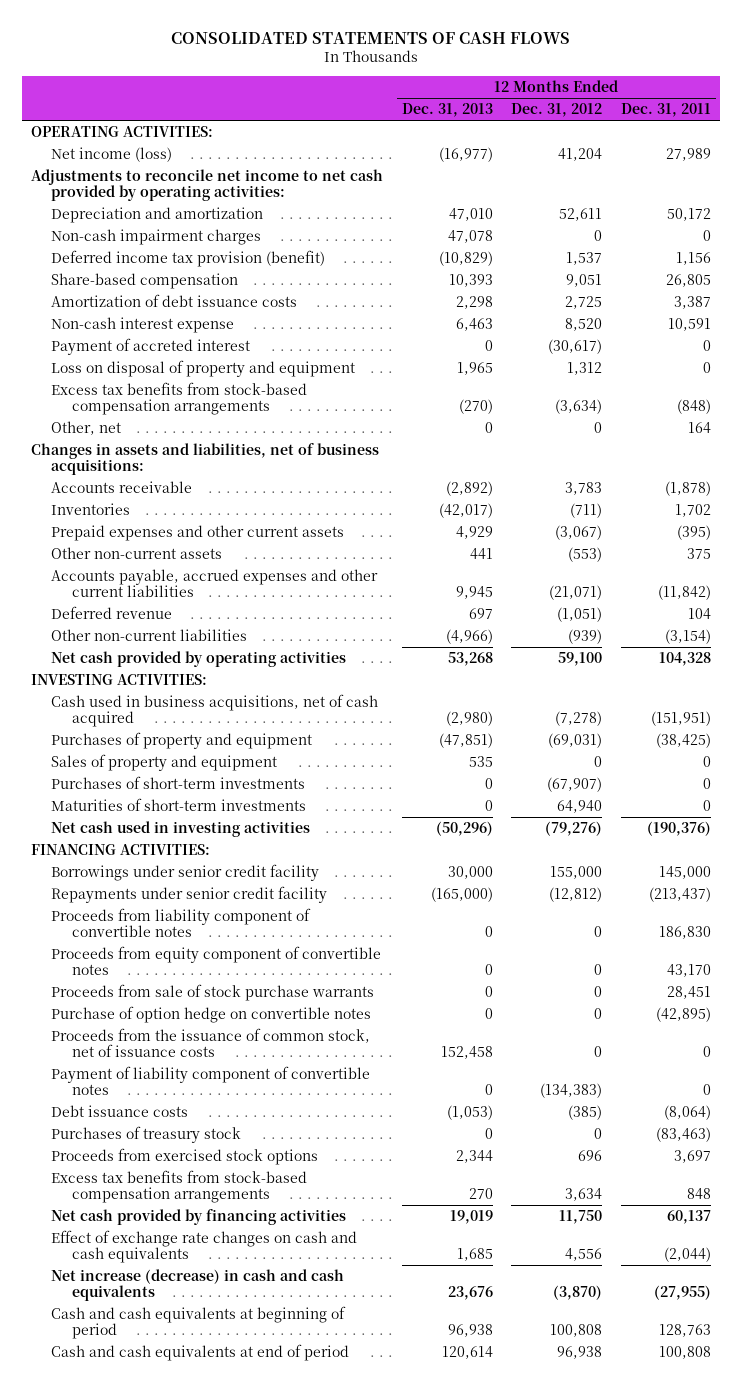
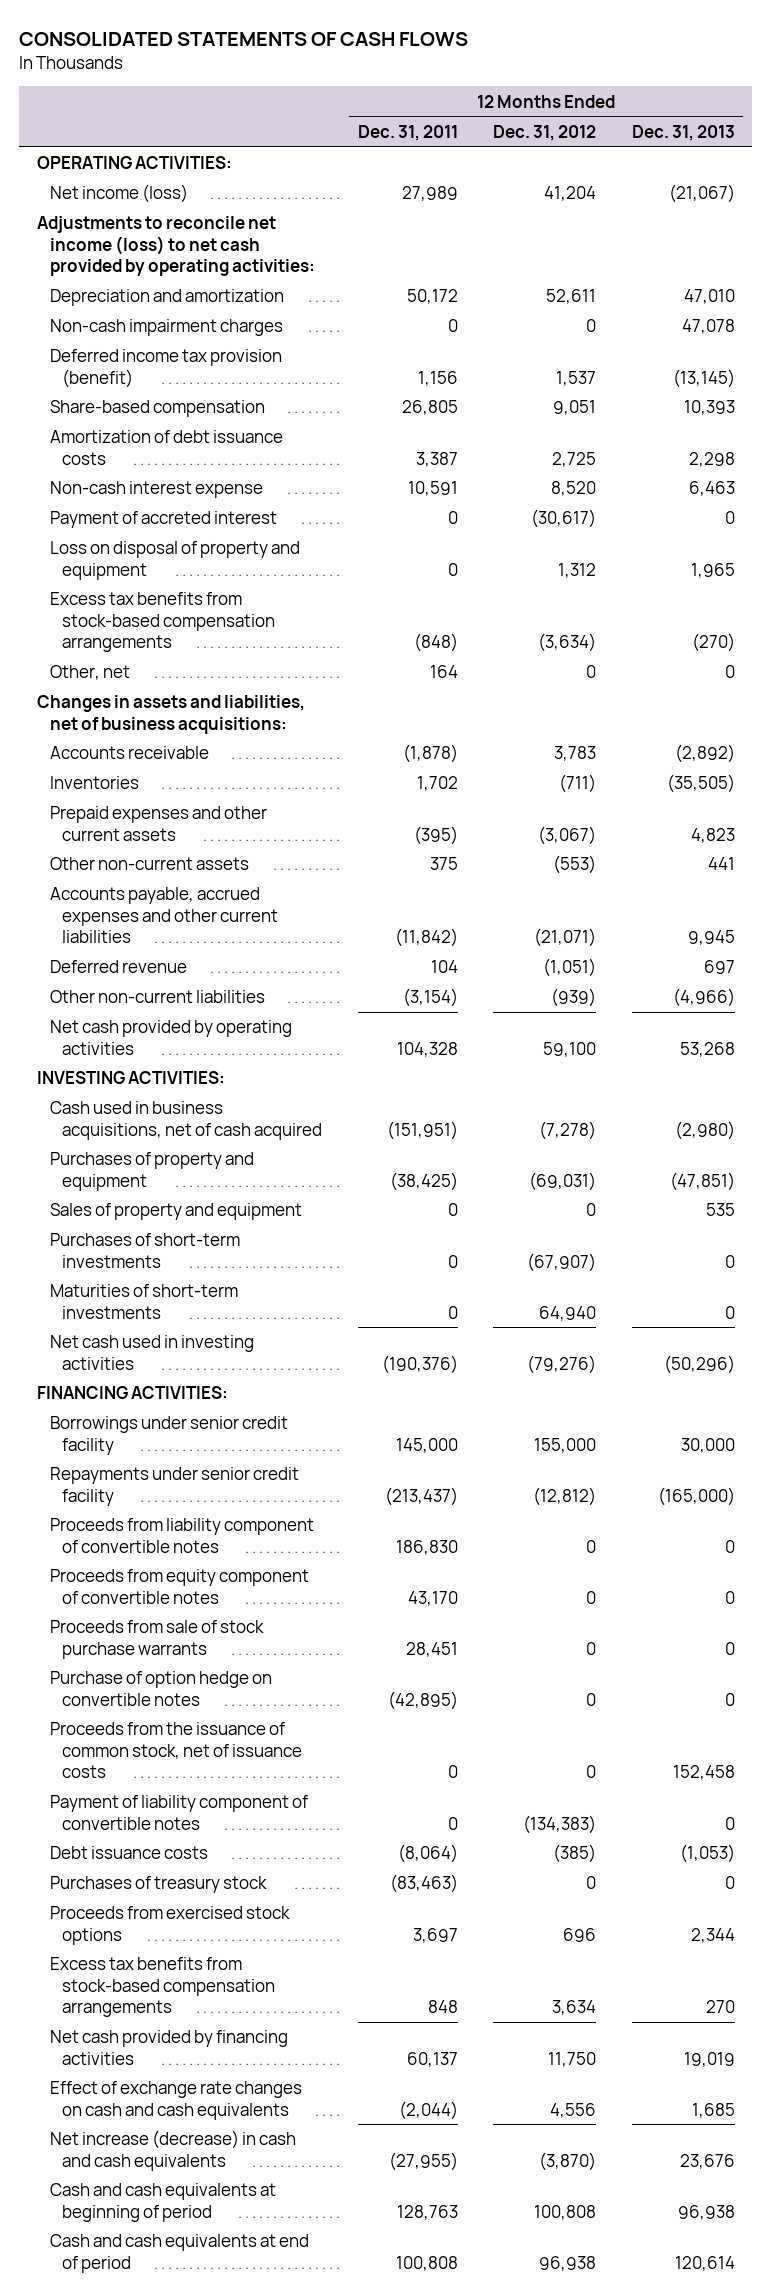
- | 12 Months Ended Dec. 31, 2013 | 12 Months Ended Dec. 31, 2012 | 12 Months Ended Dec. 31, 2011
+ | 12 Months Ended Dec. 31, 2011 | 12 Months Ended Dec. 31, 2012 | 12 Months Ended Dec. 31, 2013
- Net income (loss) | (16,977) | 41,204 | 27,989
- Adjustments to reconcile net income to net cash provided by operating activities:
+ Net income (loss) | 27,989 | 41,204 | (21,067)
+ Adjustments to reconcile net income (loss) to net cash provided by operating activities:
- Deferred income tax provision (benefit) | (10,829) | 1,537 | 1,156
+ Deferred income tax provision (benefit) | 1,156 | 1,537 | (13,145)
- Inventories | (42,017) | (711) | 1,702
- Prepaid expenses and other current assets | 4,929 | (3,067) | (395)
+ Inventories | 1,702 | (711) | (35,505)
+ Prepaid expenses and other current assets | (395) | (3,067) | 4,823

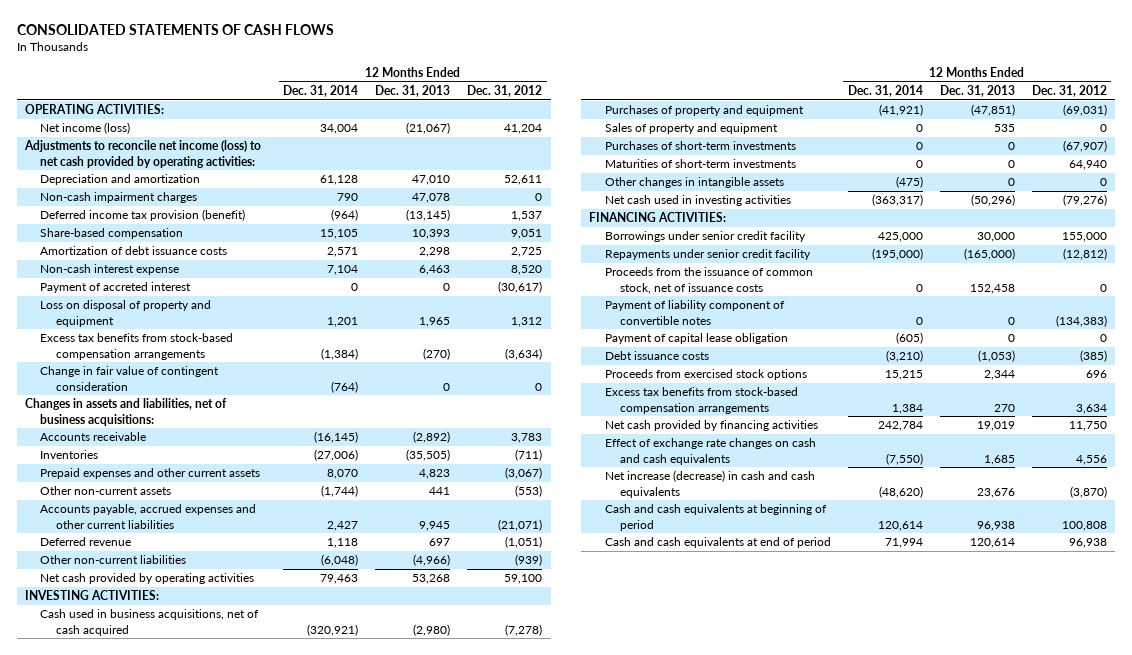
- | 12 Months Ended Dec. 31, 2011 | 12 Months Ended Dec. 31, 2012 | 12 Months Ended Dec. 31, 2013
+ | 12 Months Ended Dec. 31, 2014 | 12 Months Ended Dec. 31, 2013 | 12 Months Ended Dec. 31, 2012
- Other, net | 164 | 0 | 0
+ Change in fair value of contingent consideration | (764) | 0 | 0
+ Other changes in intangible assets | (475) | 0 | 0
- Proceeds from liability component of convertible notes | 186,830 | 0 | 0
- Proceeds from equity component of convertible notes | 43,170 | 0 | 0
- Proceeds from sale of stock purchase warrants | 28,451 | 0 | 0
- Purchase of option hedge on convertible notes | (42,895) | 0 | 0
+ Payment of capital lease obligation | (605) | 0 | 0
- Purchases of treasury stock | (83,463) | 0 | 0

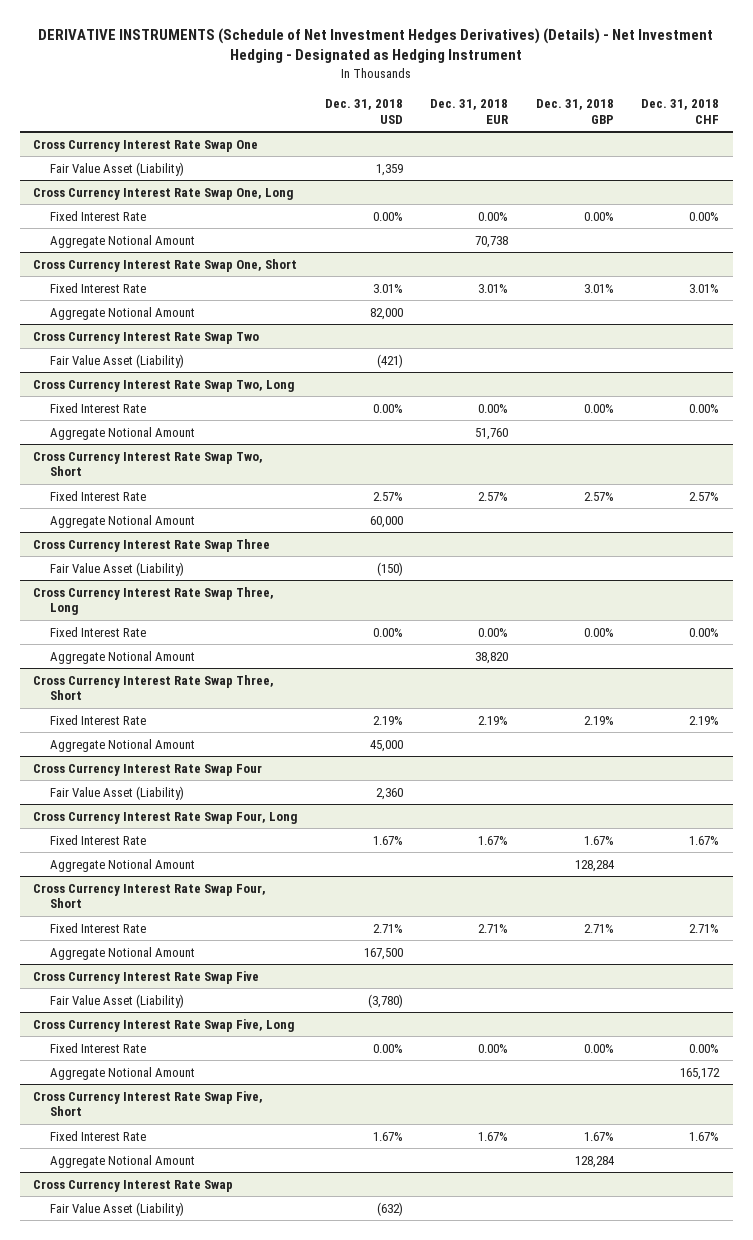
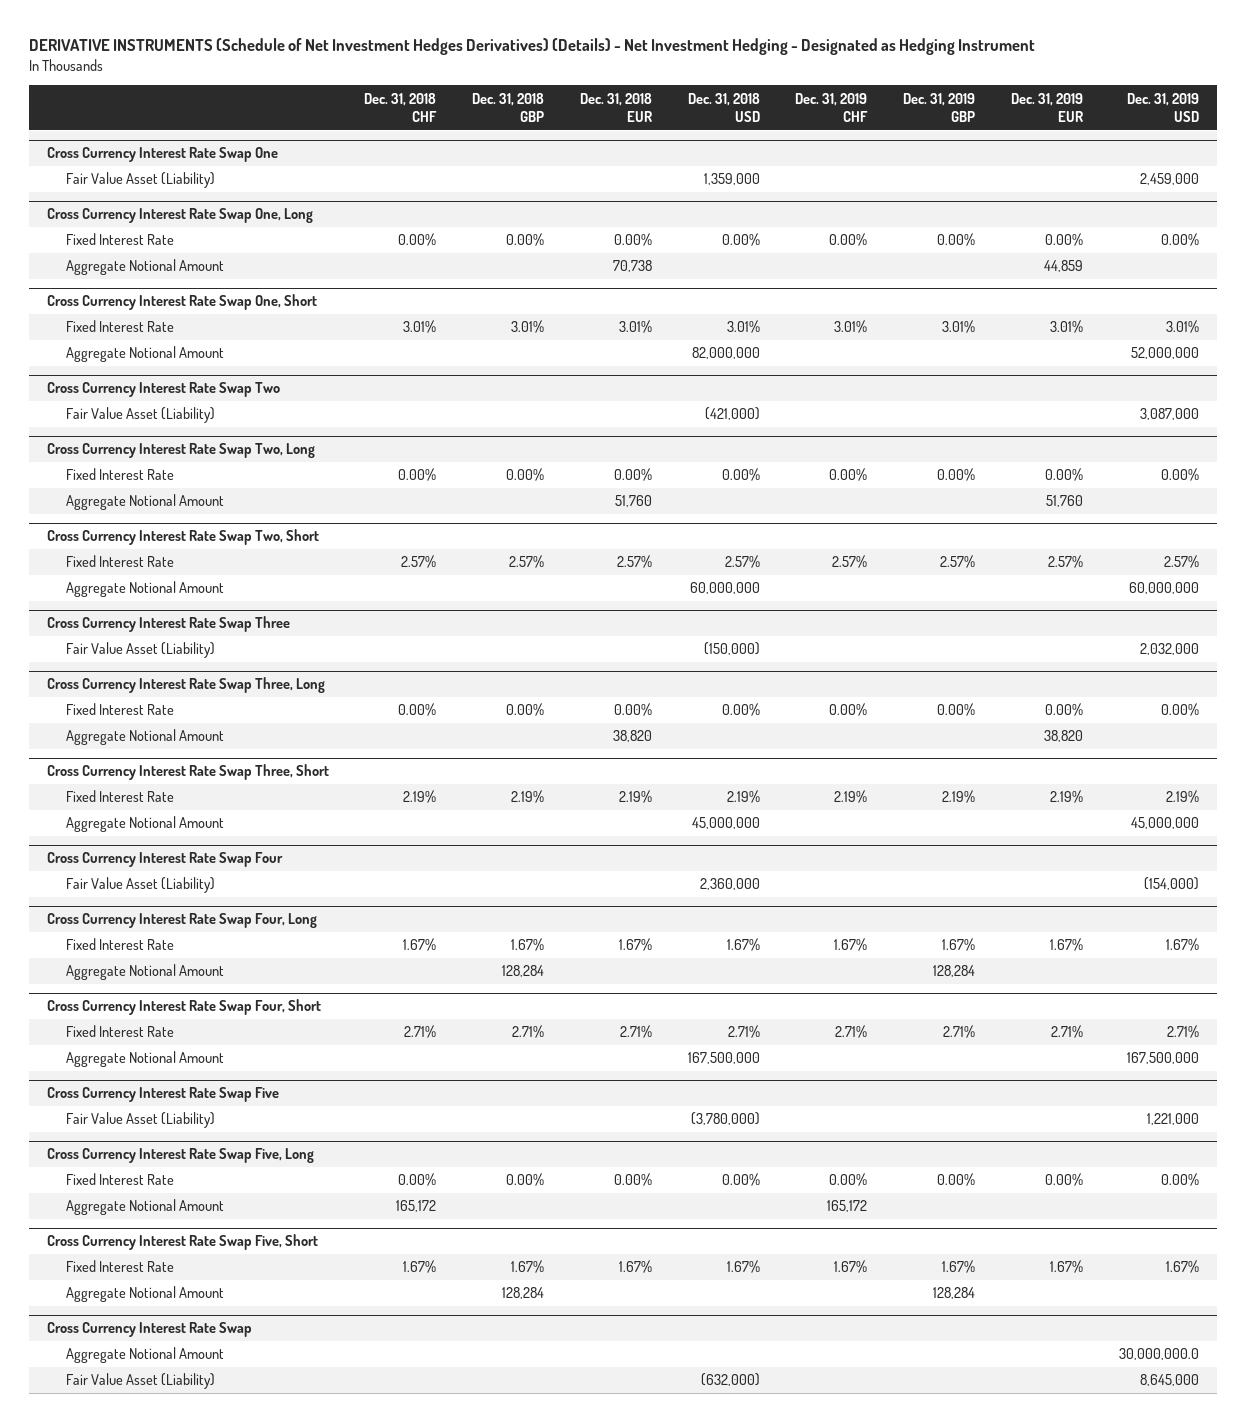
- | Dec. 31, 2018 USD | Dec. 31, 2018 EUR | Dec. 31, 2018 GBP | Dec. 31, 2018 CHF
+ | Dec. 31, 2018 CHF | Dec. 31, 2018 GBP | Dec. 31, 2018 EUR | Dec. 31, 2018 USD | Dec. 31, 2019 CHF | Dec. 31, 2019 GBP | Dec. 31, 2019 EUR | Dec. 31, 2019 USD
@ Cross Currency Interest Rate Swap One
- Fair Value Asset (Liability) | 1,359 | | |
+ Fair Value Asset (Liability) | | | | 1,359,000 | | | | 2,459,000
@ Cross Currency Interest Rate Swap One, Short
- Aggregate Notional Amount | 82,000 | | |
+ Aggregate Notional Amount | | | | 82,000,000 | | | | 52,000,000
@ Cross Currency Interest Rate Swap Two
- Fair Value Asset (Liability) | (421) | | |
+ Fair Value Asset (Liability) | | | | (421,000) | | | | 3,087,000
@ Cross Currency Interest Rate Swap Two, Short
- Aggregate Notional Amount | 60,000 | | |
+ Aggregate Notional Amount | | | | 60,000,000 | | | | 60,000,000
@ Cross Currency Interest Rate Swap Three
- Fair Value Asset (Liability) | (150) | | |
+ Fair Value Asset (Liability) | | | | (150,000) | | | | 2,032,000
@ Cross Currency Interest Rate Swap Three, Short
- Aggregate Notional Amount | 45,000 | | |
+ Aggregate Notional Amount | | | | 45,000,000 | | | | 45,000,000
@ Cross Currency Interest Rate Swap Four
- Fair Value Asset (Liability) | 2,360 | | |
+ Fair Value Asset (Liability) | | | | 2,360,000 | | | | (154,000)
@ Cross Currency Interest Rate Swap Four, Short
- Aggregate Notional Amount | 167,500 | | |
+ Aggregate Notional Amount | | | | 167,500,000 | | | | 167,500,000
@ Cross Currency Interest Rate Swap Five
- Fair Value Asset (Liability) | (3,780) | | |
+ Fair Value Asset (Liability) | | | | (3,780,000) | | | | 1,221,000
@ Cross Currency Interest Rate Swap
- Fair Value Asset (Liability) | (632) | | |
+ Aggregate Notional Amount | | | | | | | | 30,000,000.0
+ Fair Value Asset (Liability) | | | | (632,000) | | | | 8,645,000

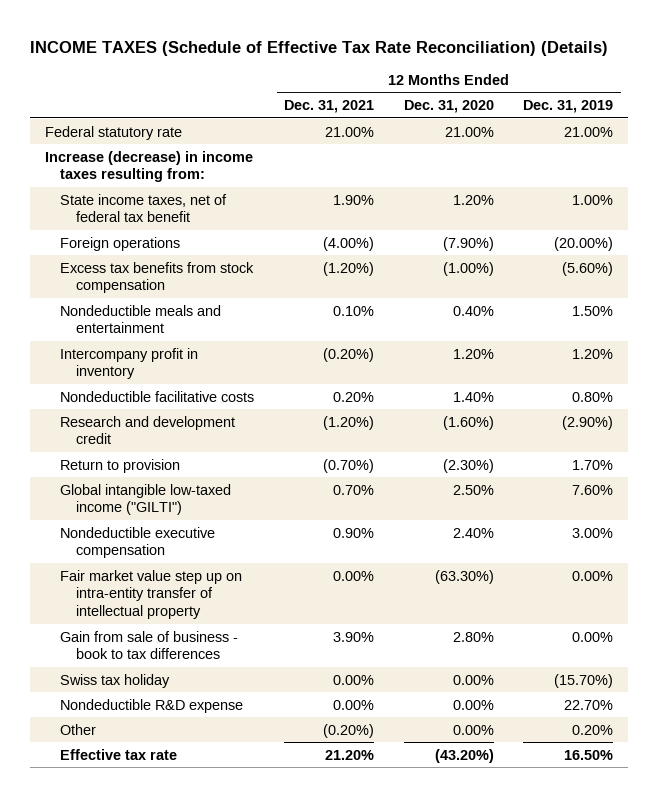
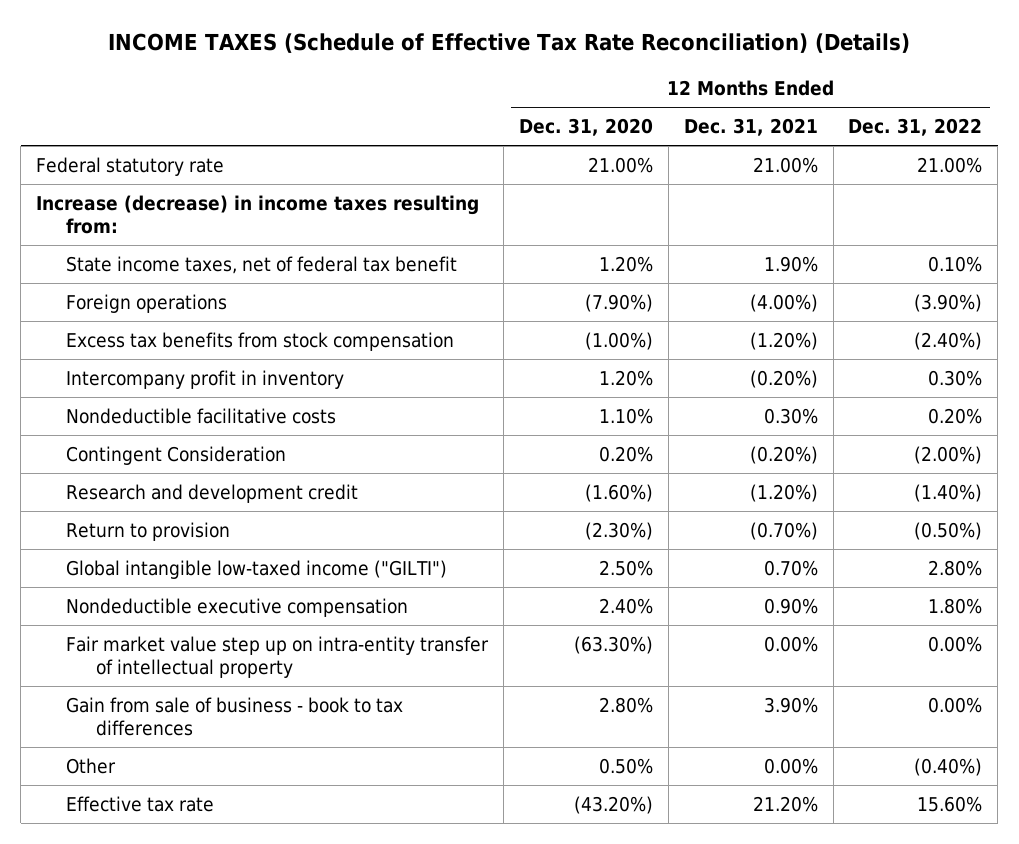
- | 12 Months Ended Dec. 31, 2021 | 12 Months Ended Dec. 31, 2020 | 12 Months Ended Dec. 31, 2019
+ | 12 Months Ended Dec. 31, 2020 | 12 Months Ended Dec. 31, 2021 | 12 Months Ended Dec. 31, 2022
- Nondeductible meals and entertainment | 0.10% | 0.40% | 1.50%
- Nondeductible facilitative costs | 0.20% | 1.40% | 0.80%
+ Nondeductible facilitative costs | 1.10% | 0.30% | 0.20%
+ Contingent Consideration | 0.20% | (0.20%) | (2.00%)
- Swiss tax holiday | 0.00% | 0.00% | (15.70%)
- Nondeductible R&D expense | 0.00% | 0.00% | 22.70%
- Other | (0.20%) | 0.00% | 0.20%
+ Other | 0.50% | 0.00% | (0.40%)

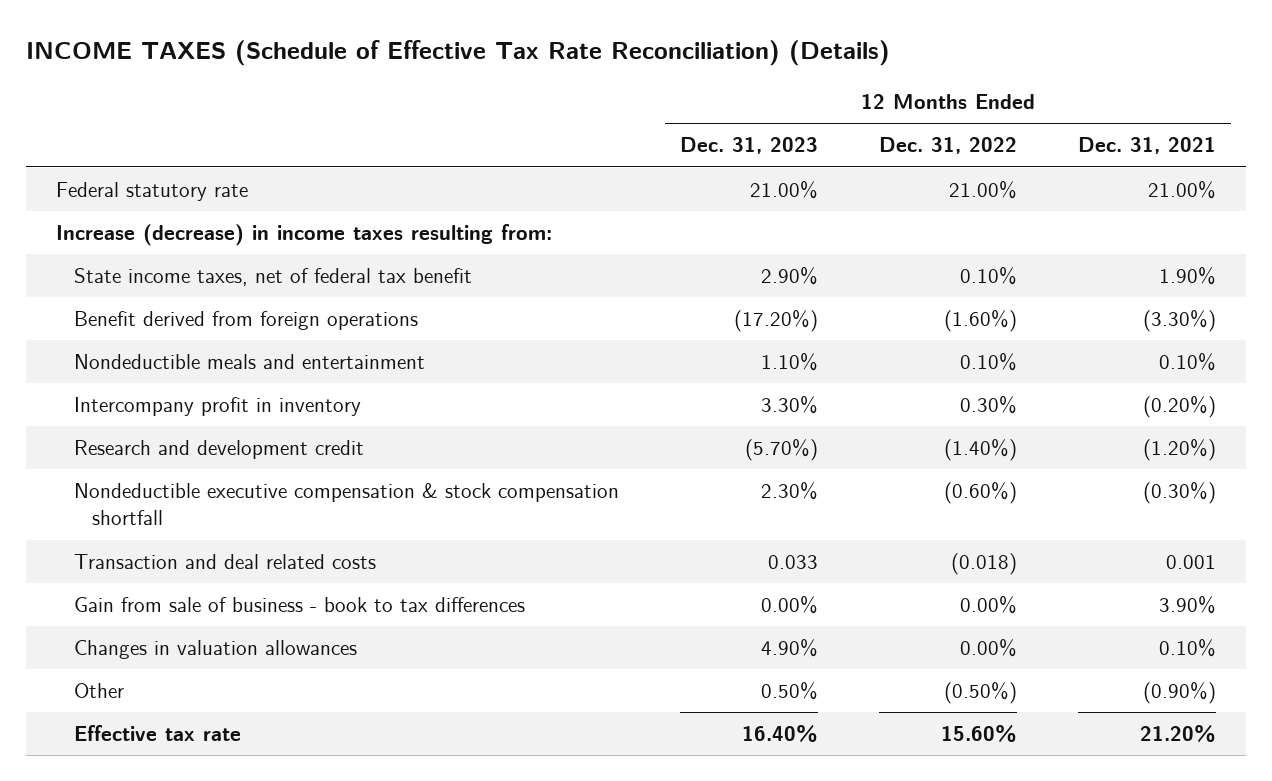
- | 12 Months Ended Dec. 31, 2020 | 12 Months Ended Dec. 31, 2021 | 12 Months Ended Dec. 31, 2022
+ | 12 Months Ended Dec. 31, 2023 | 12 Months Ended Dec. 31, 2022 | 12 Months Ended Dec. 31, 2021
- Foreign operations | (7.90%) | (4.00%) | (3.90%)
- Excess tax benefits from stock compensation | (1.00%) | (1.20%) | (2.40%)
+ Benefit derived from foreign operations | (17.20%) | (1.60%) | (3.30%)
+ Nondeductible meals and entertainment | 1.10% | 0.10% | 0.10%
- Nondeductible facilitative costs | 1.10% | 0.30% | 0.20%
- Contingent Consideration | 0.20% | (0.20%) | (2.00%)
- Return to provision | (2.30%) | (0.70%) | (0.50%)
- Global intangible low-taxed income ("GILTI") | 2.50% | 0.70% | 2.80%
- Nondeductible executive compensation | 2.40% | 0.90% | 1.80%
- Fair market value step up on intra-entity transfer of intellectual property | (63.30%) | 0.00% | 0.00%
+ Nondeductible executive compensation & stock compensation shortfall | 2.30% | (0.60%) | (0.30%)
+ Transaction and deal related costs | 0.033 | (0.018) | 0.001
- Other | 0.50% | 0.00% | (0.40%)
+ Changes in valuation allowances | 4.90% | 0.00% | 0.10%
+ Other | 0.50% | (0.50%) | (0.90%)

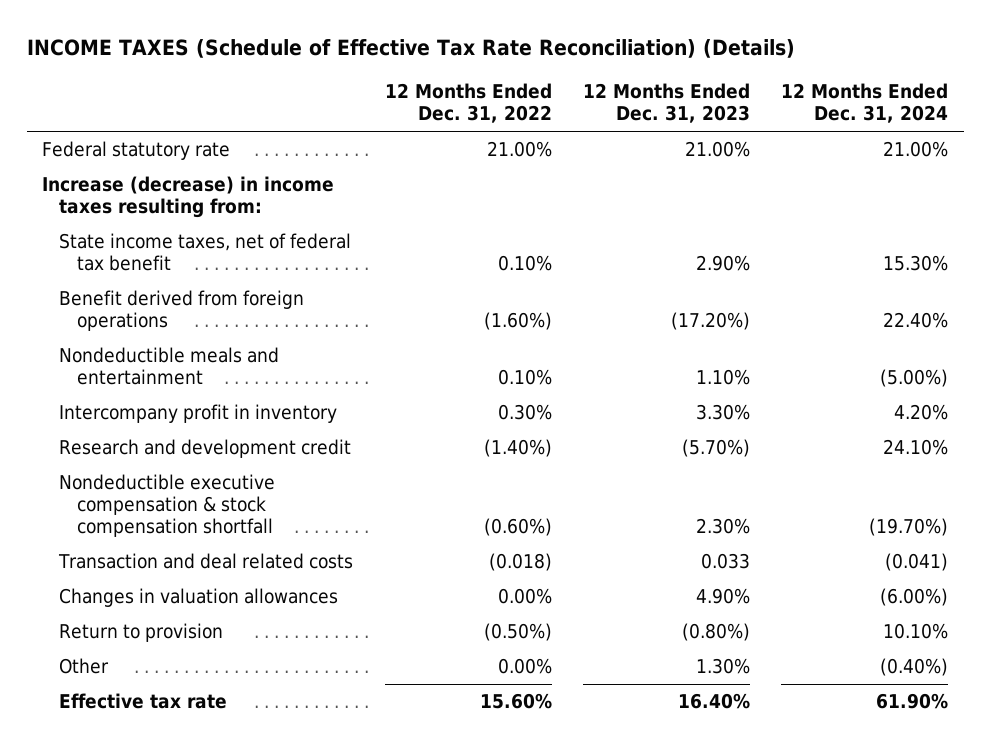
- | 12 Months Ended Dec. 31, 2023 | 12 Months Ended Dec. 31, 2022 | 12 Months Ended Dec. 31, 2021
+ | 12 Months Ended Dec. 31, 2022 | 12 Months Ended Dec. 31, 2023 | 12 Months Ended Dec. 31, 2024
- Gain from sale of business - book to tax differences | 0.00% | 0.00% | 3.90%
- Other | 0.50% | (0.50%) | (0.90%)
+ Return to provision | (0.50%) | (0.80%) | 10.10%
+ Other | 0.00% | 1.30% | (0.40%)

